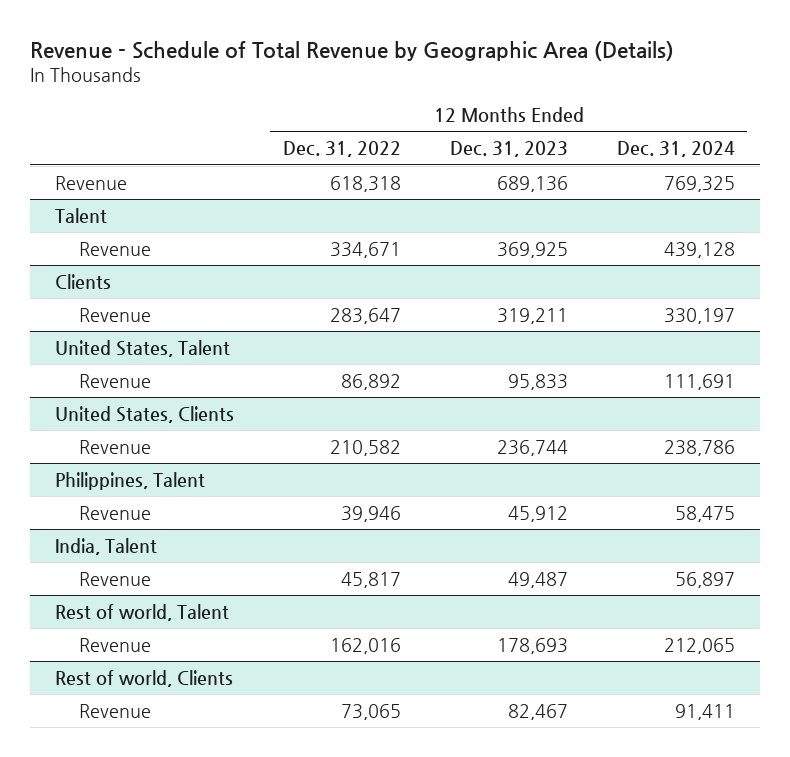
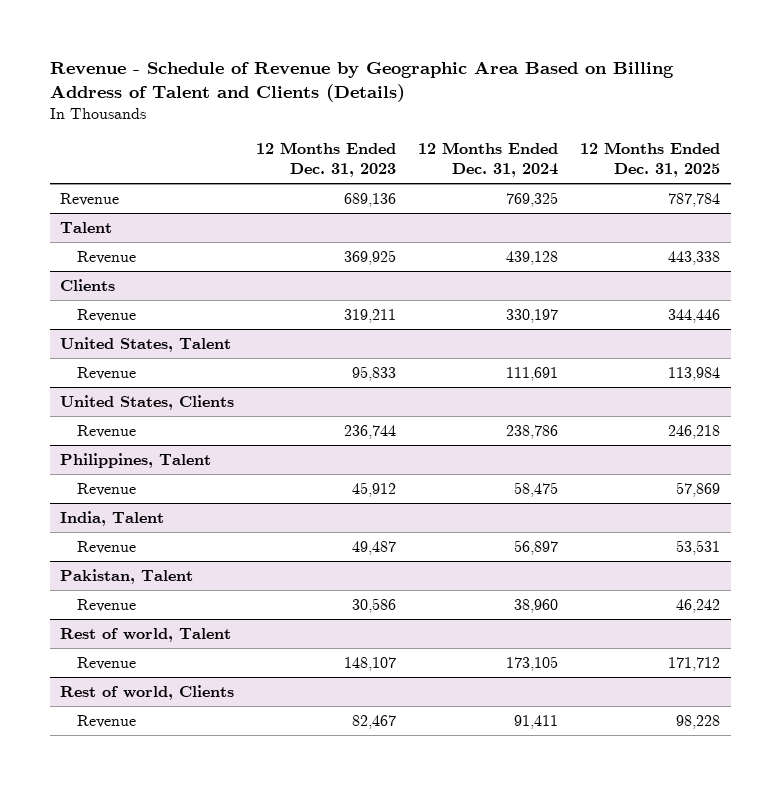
- Revenue - Schedule of Total Revenue by Geographic Area (Details)
+ Revenue - Schedule of Revenue by Geographic Area Based on Billing Address of Talent and Clients (Details)
- | 12 Months Ended Dec. 31, 2022 | 12 Months Ended Dec. 31, 2023 | 12 Months Ended Dec. 31, 2024
+ | 12 Months Ended Dec. 31, 2023 | 12 Months Ended Dec. 31, 2024 | 12 Months Ended Dec. 31, 2025
+ Pakistan, Talent
+ Revenue | 30,586 | 38,960 | 46,242
@ Rest of world, Talent
- Revenue | 162,016 | 178,693 | 212,065
+ Revenue | 148,107 | 173,105 | 171,712

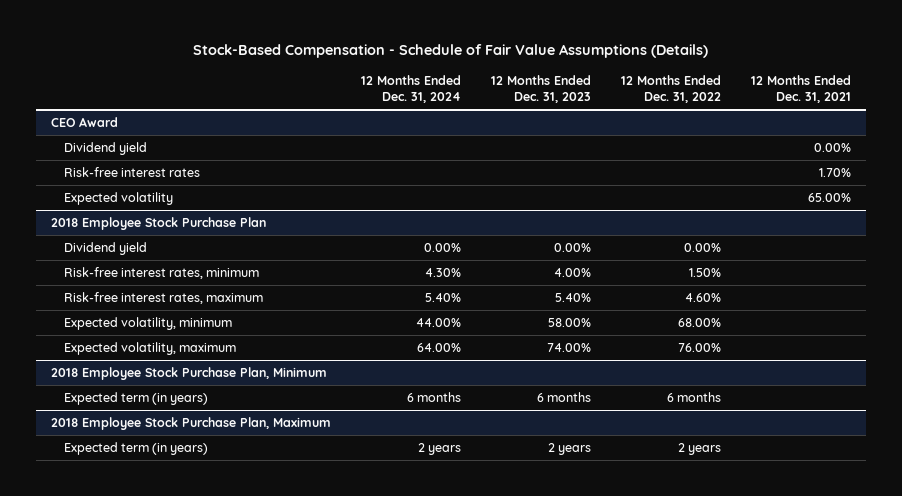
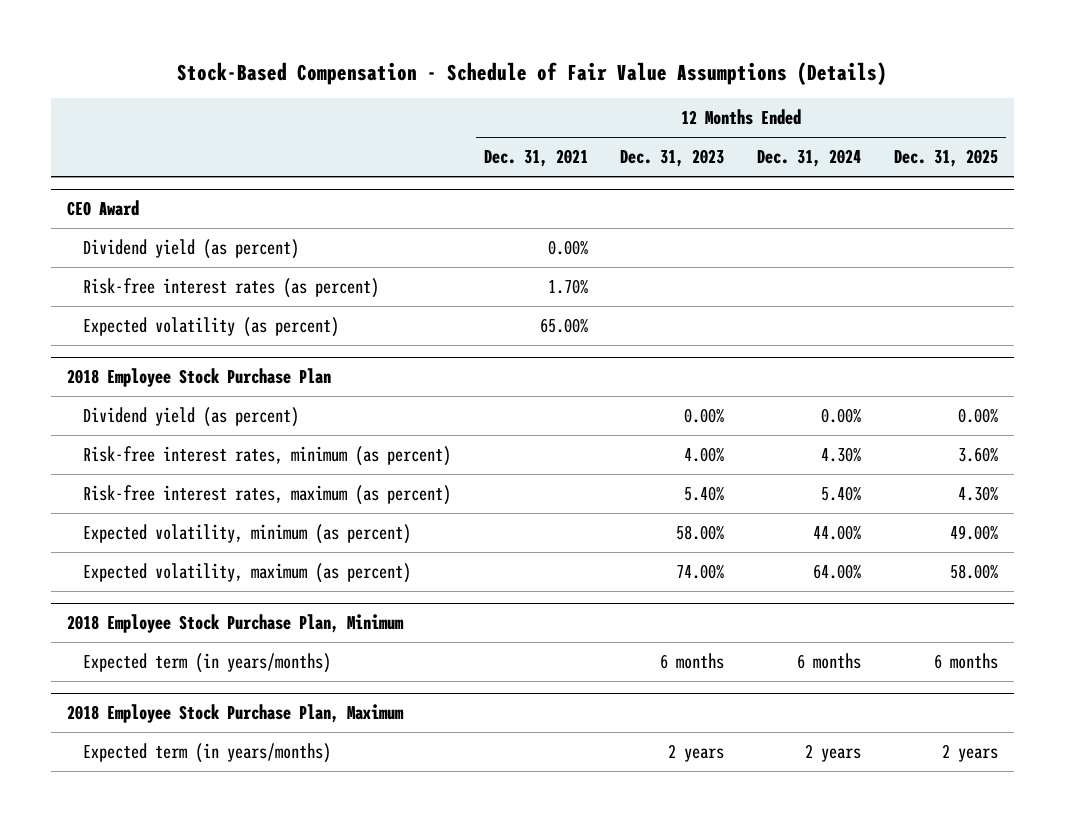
- | 12 Months Ended Dec. 31, 2024 | 12 Months Ended Dec. 31, 2023 | 12 Months Ended Dec. 31, 2022 | 12 Months Ended Dec. 31, 2021
+ | 12 Months Ended Dec. 31, 2021 | 12 Months Ended Dec. 31, 2023 | 12 Months Ended Dec. 31, 2024 | 12 Months Ended Dec. 31, 2025
@ CEO Award
- Dividend yield | | | | 0.00%
- Risk-free interest rates | | | | 1.70%
- Expected volatility | | | | 65.00%
+ Dividend yield (as percent) | 0.00% | | |
+ Risk-free interest rates (as percent) | 1.70% | | |
+ Expected volatility (as percent) | 65.00% | | |
@ 2018 Employee Stock Purchase Plan
- Dividend yield | 0.00% | 0.00% | 0.00% |
- Risk-free interest rates, minimum | 4.30% | 4.00% | 1.50% |
- Risk-free interest rates, maximum | 5.40% | 5.40% | 4.60% |
- Expected volatility, minimum | 44.00% | 58.00% | 68.00% |
- Expected volatility, maximum | 64.00% | 74.00% | 76.00% |
+ Dividend yield (as percent) | | 0.00% | 0.00% | 0.00%
+ Risk-free interest rates, minimum (as percent) | | 4.00% | 4.30% | 3.60%
+ Risk-free interest rates, maximum (as percent) | | 5.40% | 5.40% | 4.30%
+ Expected volatility, minimum (as percent) | | 58.00% | 44.00% | 49.00%
+ Expected volatility, maximum (as percent) | | 74.00% | 64.00% | 58.00%
@ 2018 Employee Stock Purchase Plan, Minimum
- Expected term (in years) | 6 months | 6 months | 6 months |
+ Expected term (in years/months) | | 6 months | 6 months | 6 months
@ 2018 Employee Stock Purchase Plan, Maximum
- Expected term (in years) | 2 years | 2 years | 2 years |
+ Expected term (in years/months) | | 2 years | 2 years | 2 years

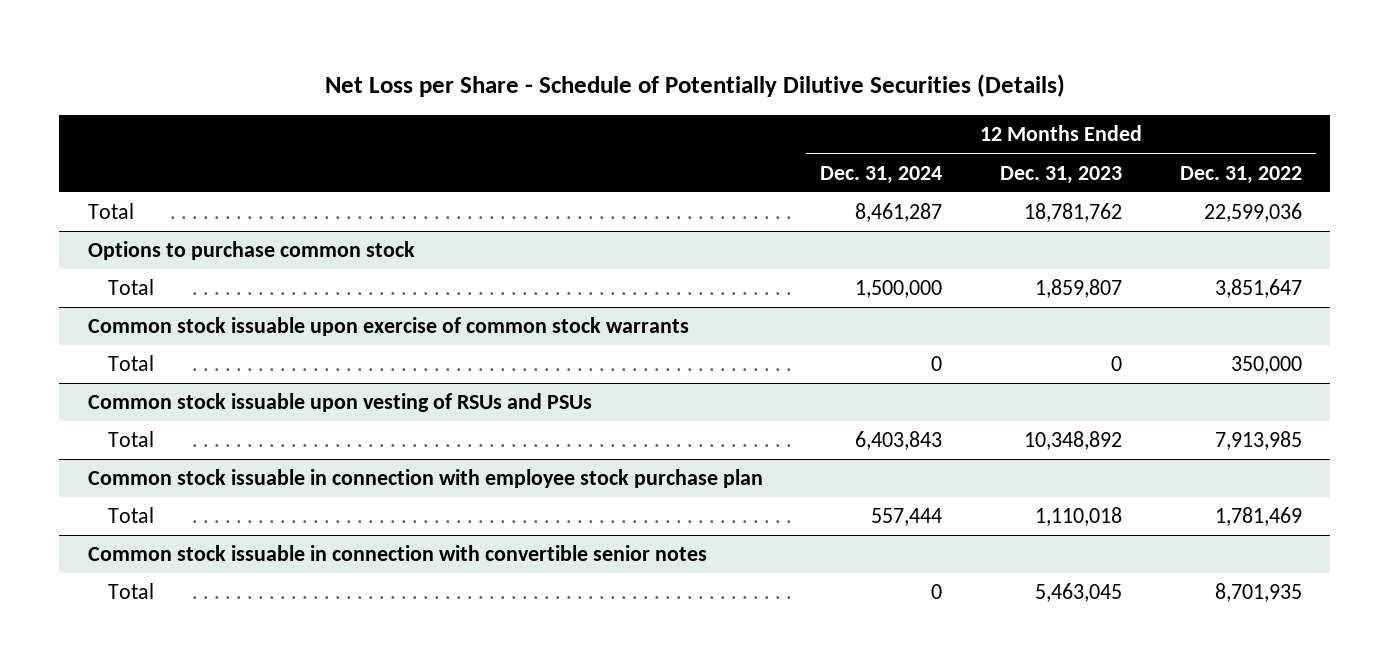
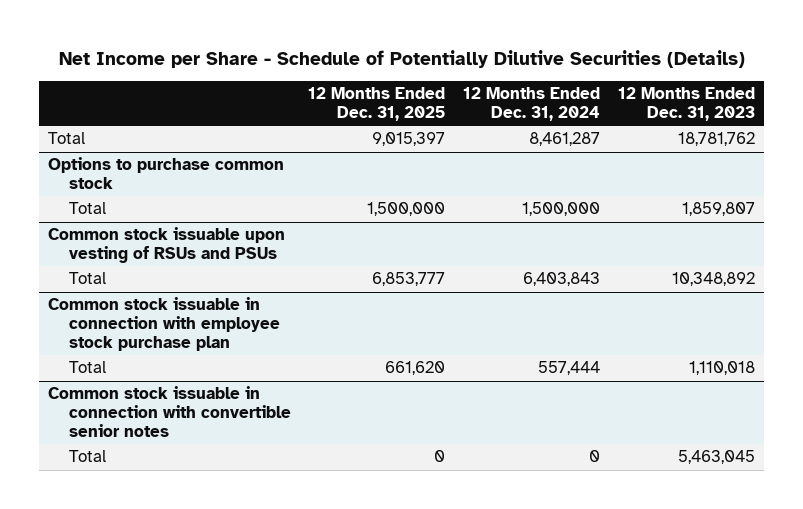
- Net Loss per Share - Schedule of Potentially Dilutive Securities (Details)
+ Net Income per Share - Schedule of Potentially Dilutive Securities (Details)
- | 12 Months Ended Dec. 31, 2024 | 12 Months Ended Dec. 31, 2023 | 12 Months Ended Dec. 31, 2022
+ | 12 Months Ended Dec. 31, 2025 | 12 Months Ended Dec. 31, 2024 | 12 Months Ended Dec. 31, 2023
- Common stock issuable upon exercise of common stock warrants
- Total | 0 | 0 | 350,000

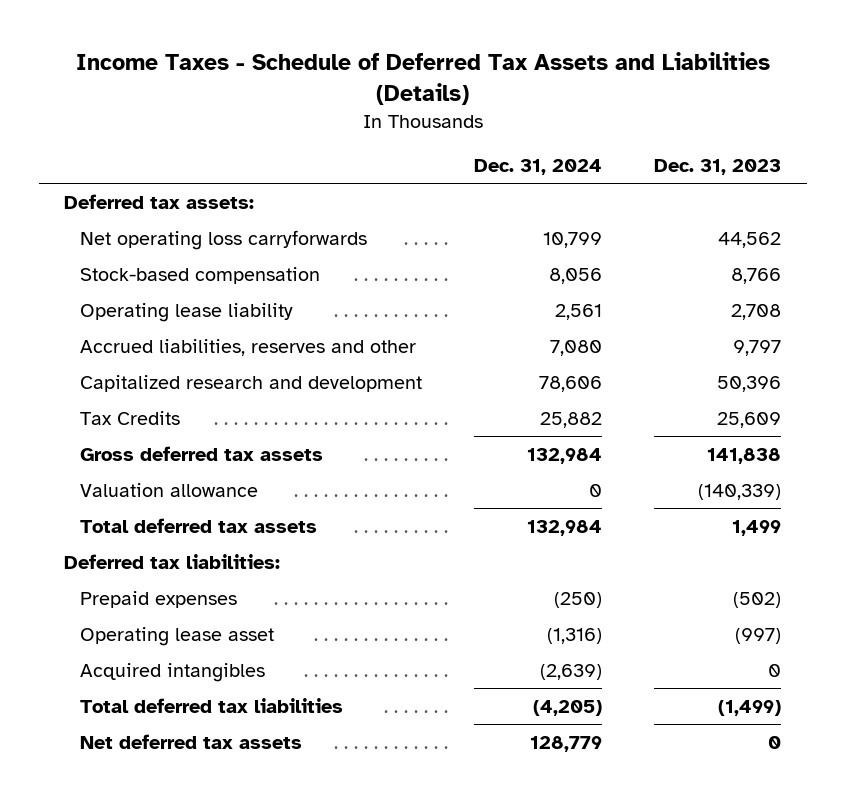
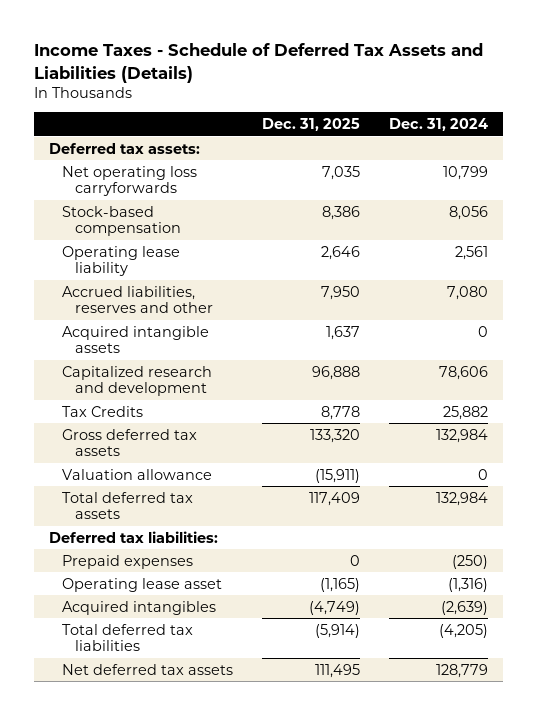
- | Dec. 31, 2024 | Dec. 31, 2023
+ | Dec. 31, 2025 | Dec. 31, 2024
+ Acquired intangible assets | 1,637 | 0

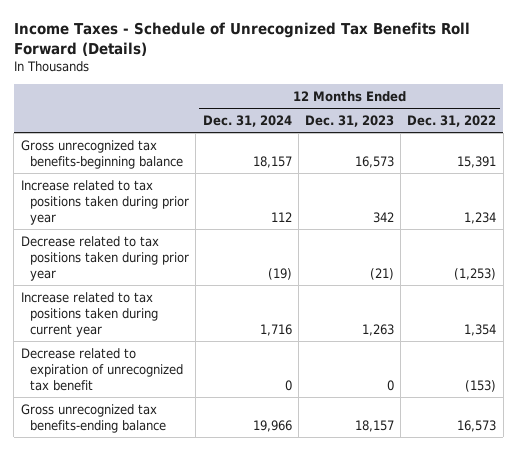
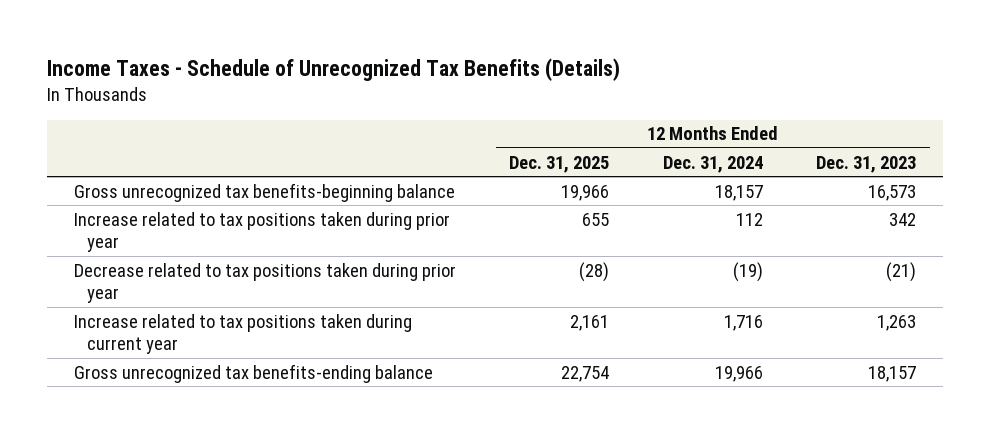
- Income Taxes - Schedule of Unrecognized Tax Benefits Roll Forward (Details)
+ Income Taxes - Schedule of Unrecognized Tax Benefits (Details)
- | 12 Months Ended Dec. 31, 2024 | 12 Months Ended Dec. 31, 2023 | 12 Months Ended Dec. 31, 2022
+ | 12 Months Ended Dec. 31, 2025 | 12 Months Ended Dec. 31, 2024 | 12 Months Ended Dec. 31, 2023
- Decrease related to expiration of unrecognized tax benefit | 0 | 0 | (153)

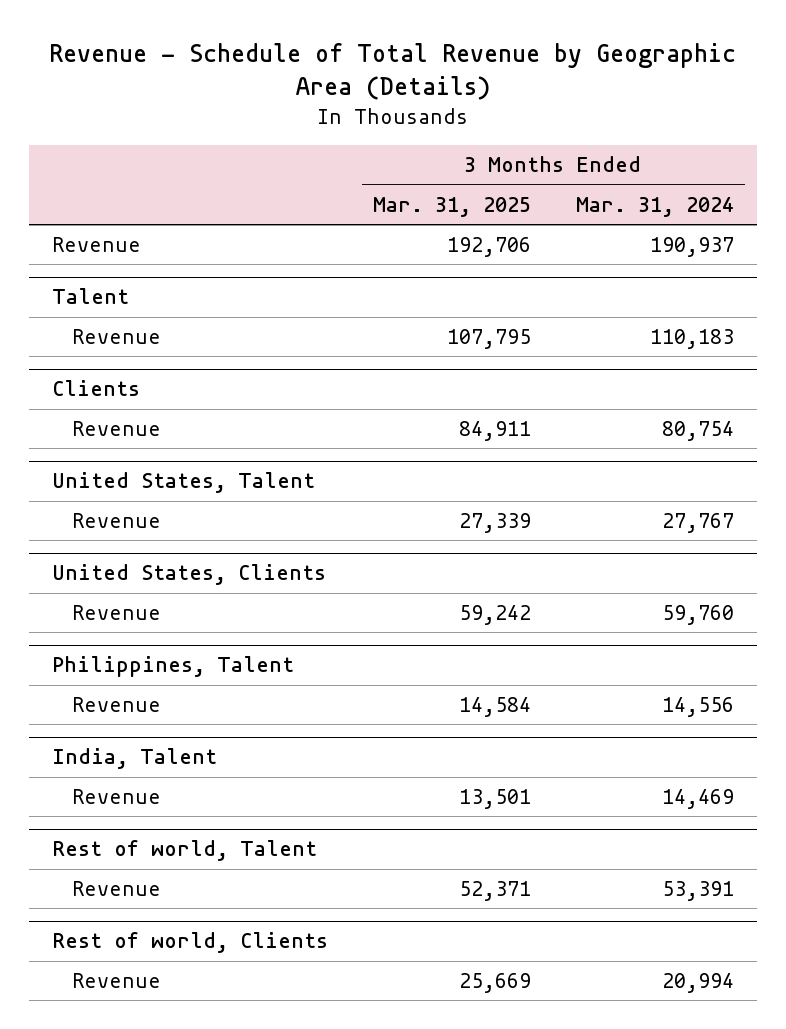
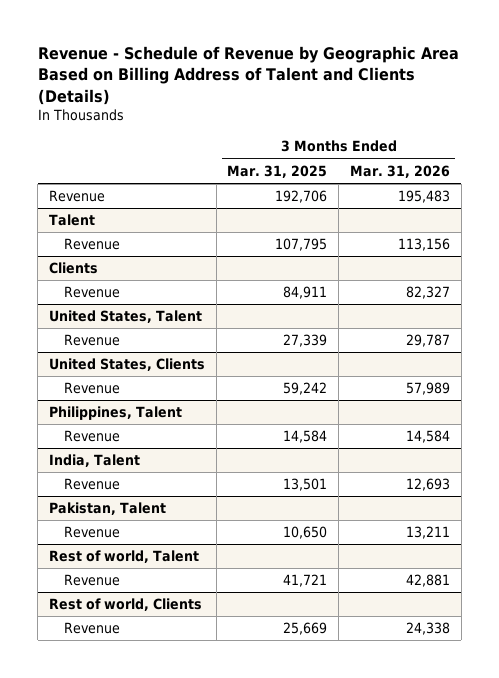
- Revenue - Schedule of Total Revenue by Geographic Area (Details)
+ Revenue - Schedule of Revenue by Geographic Area Based on Billing Address of Talent and Clients (Details)
- | 3 Months Ended Mar. 31, 2025 | 3 Months Ended Mar. 31, 2024
+ | 3 Months Ended Mar. 31, 2025 | 3 Months Ended Mar. 31, 2026
+ Pakistan, Talent
+ Revenue | 10,650 | 13,211
@ Rest of world, Talent
- Revenue | 52,371 | 53,391
+ Revenue | 41,721 | 42,881

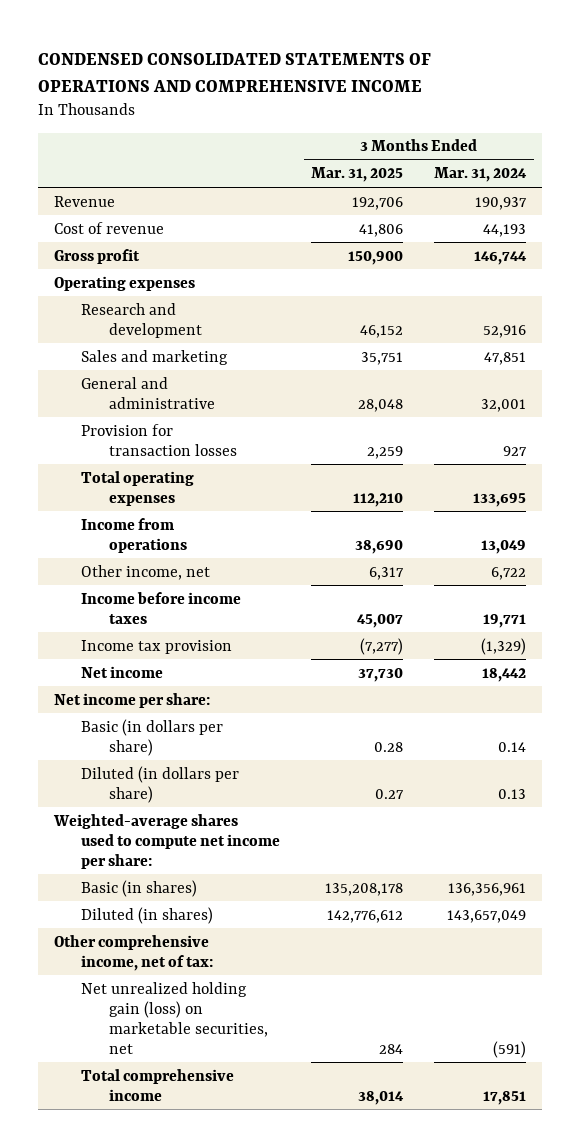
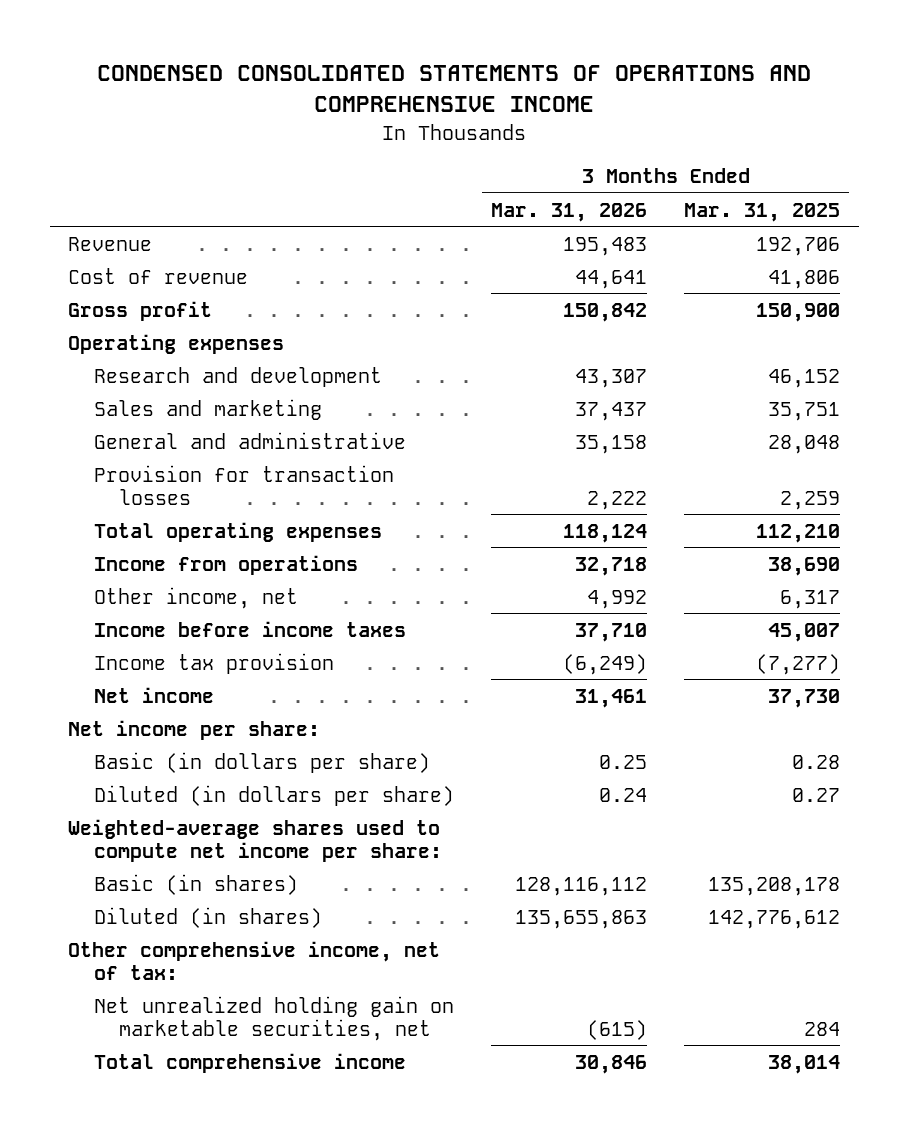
- | 3 Months Ended Mar. 31, 2025 | 3 Months Ended Mar. 31, 2024
+ | 3 Months Ended Mar. 31, 2026 | 3 Months Ended Mar. 31, 2025
- Net unrealized holding gain (loss) on marketable securities, net | 284 | (591)
+ Net unrealized holding gain on marketable securities, net | (615) | 284

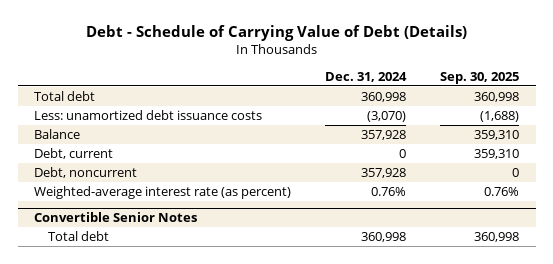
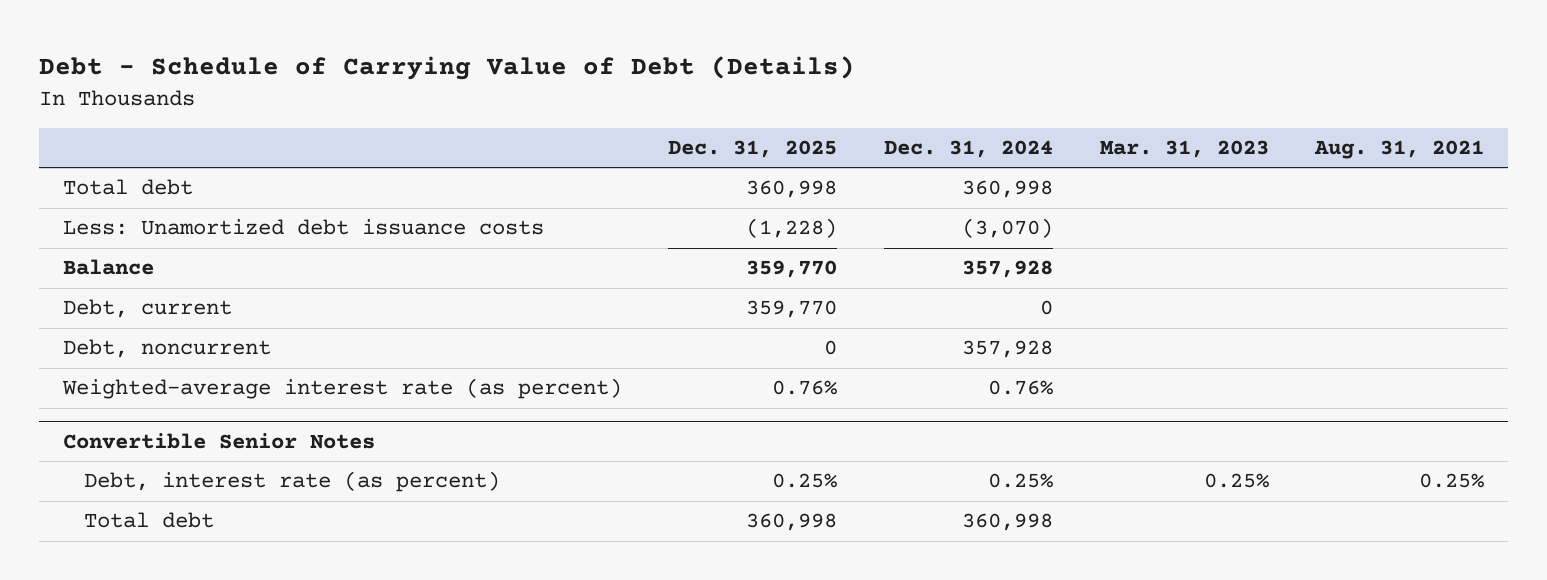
- | Dec. 31, 2024 | Sep. 30, 2025
+ | Dec. 31, 2025 | Dec. 31, 2024 | Mar. 31, 2023 | Aug. 31, 2021
- Less: unamortized debt issuance costs | (3,070) | (1,688)
+ Less: Unamortized debt issuance costs | (1,228) | (3,070) | |
@ Convertible Senior Notes
+ Debt, interest rate (as percent) | 0.25% | 0.25% | 0.25% | 0.25%

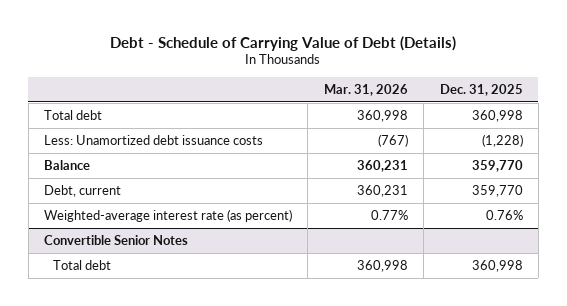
- | Dec. 31, 2025 | Dec. 31, 2024 | Mar. 31, 2023 | Aug. 31, 2021
+ | Mar. 31, 2026 | Dec. 31, 2025
- Debt, noncurrent | 0 | 357,928 | |
@ Convertible Senior Notes
- Debt, interest rate (as percent) | 0.25% | 0.25% | 0.25% | 0.25%

